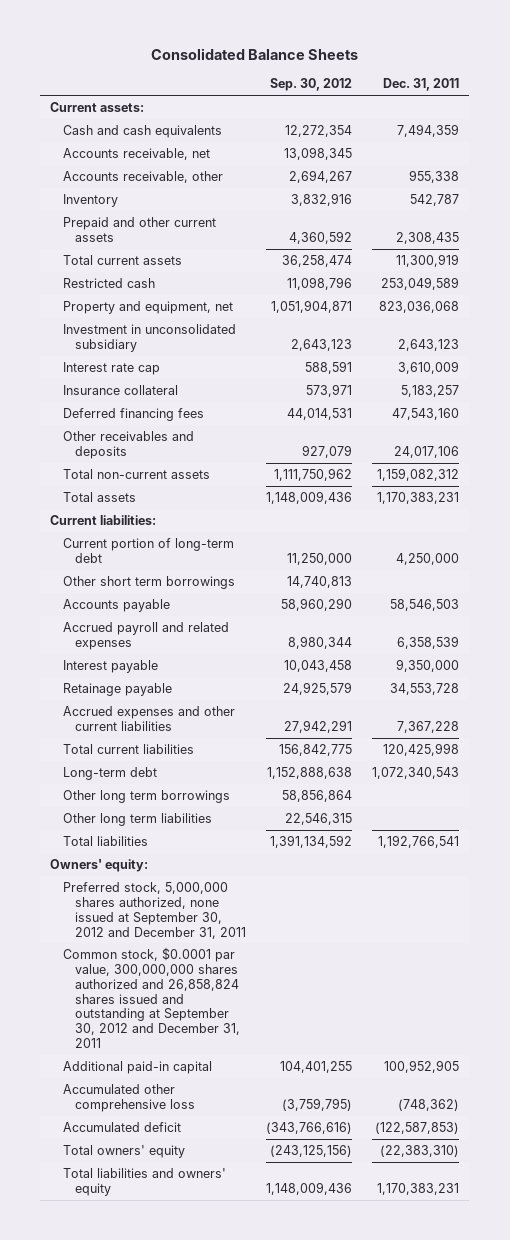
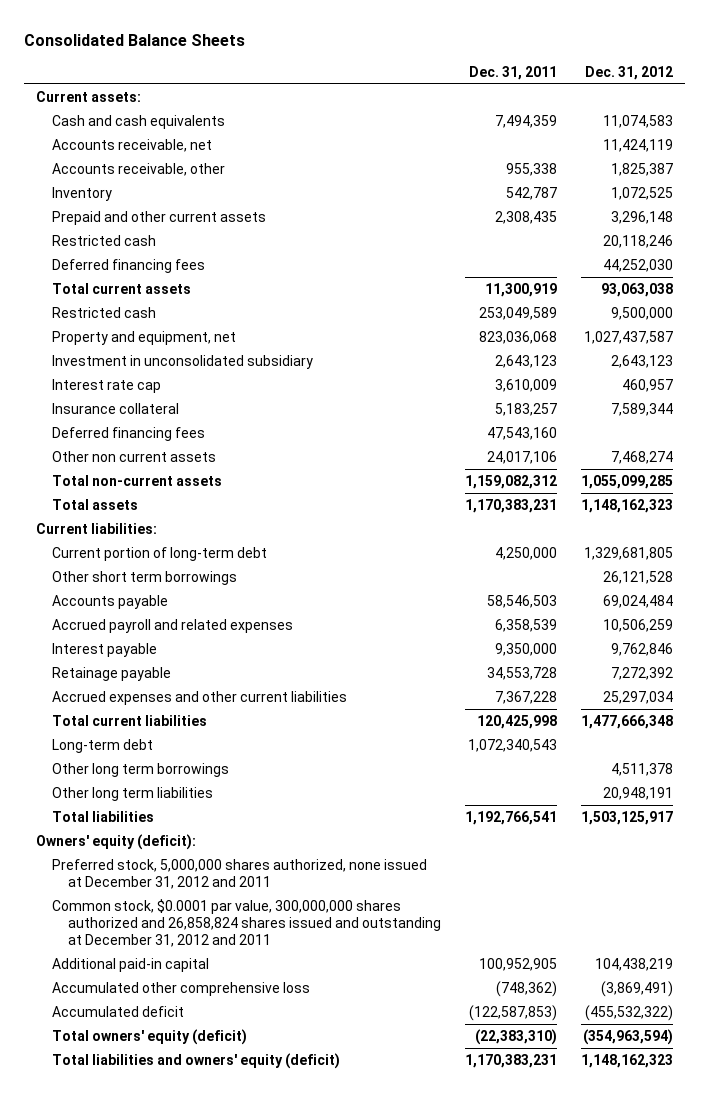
- | Sep. 30, 2012 | Dec. 31, 2011
+ | Dec. 31, 2011 | Dec. 31, 2012
+ Restricted cash | | 20,118,246
+ Deferred financing fees | | 44,252,030
- Other receivables and deposits | 927,079 | 24,017,106
+ Other non current assets | 24,017,106 | 7,468,274
- Owners' equity:
- Preferred stock, 5,000,000 shares authorized, none issued at September 30, 2012 and December 31, 2011
- Common stock, $0.0001 par value, 300,000,000 shares authorized and 26,858,824 shares issued and outstanding at September 30, 2012 and December 31, 2011
+ Owners' equity (deficit):
+ Preferred stock, 5,000,000 shares authorized, none issued at December 31, 2012 and 2011
+ Common stock, $0.0001 par value, 300,000,000 shares authorized and 26,858,824 shares issued and outstanding at December 31, 2012 and 2011
- Total owners' equity | (243,125,156) | (22,383,310)
- Total liabilities and owners' equity | 1,148,009,436 | 1,170,383,231
+ Total owners' equity (deficit) | (22,383,310) | (354,963,594)
+ Total liabilities and owners' equity (deficit) | 1,170,383,231 | 1,148,162,323

